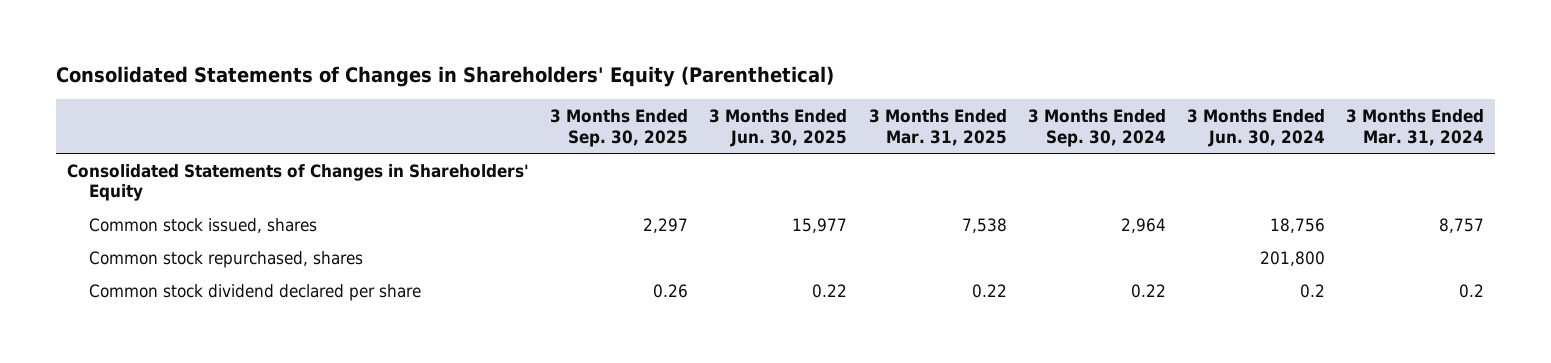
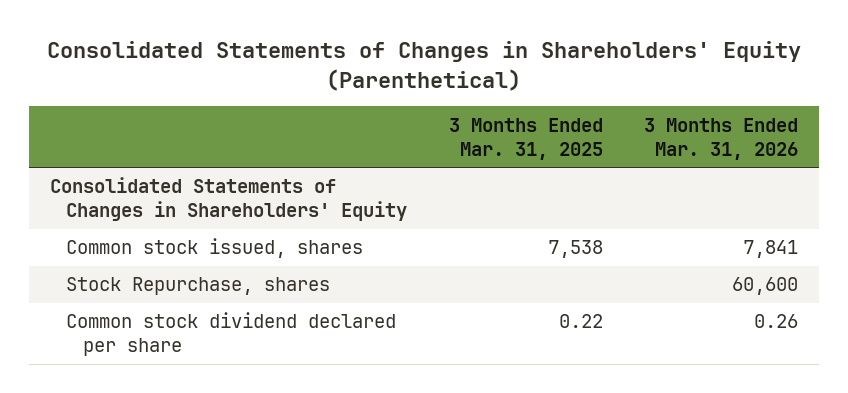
- | 3 Months Ended Sep. 30, 2025 | 3 Months Ended Jun. 30, 2025 | 3 Months Ended Mar. 31, 2025 | 3 Months Ended Sep. 30, 2024 | 3 Months Ended Jun. 30, 2024 | 3 Months Ended Mar. 31, 2024
+ | 3 Months Ended Mar. 31, 2025 | 3 Months Ended Mar. 31, 2026
- Common stock repurchased, shares | | | | | 201,800 |
+ Stock Repurchase, shares | | 60,600

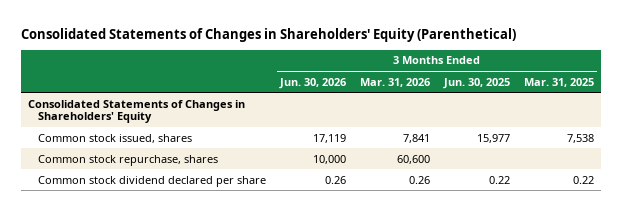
- | 3 Months Ended Mar. 31, 2025 | 3 Months Ended Mar. 31, 2026
+ | 3 Months Ended Jun. 30, 2026 | 3 Months Ended Mar. 31, 2026 | 3 Months Ended Jun. 30, 2025 | 3 Months Ended Mar. 31, 2025
- Stock Repurchase, shares | | 60,600
+ Common stock repurchase, shares | 10,000 | 60,600 | |

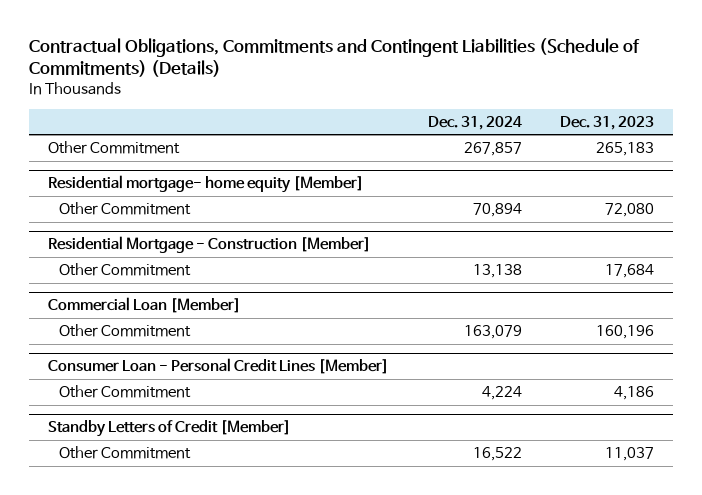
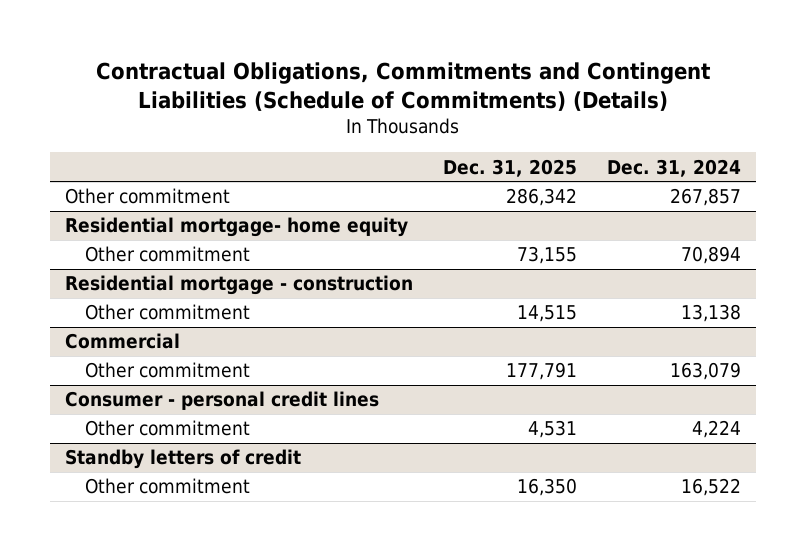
- | Dec. 31, 2024 | Dec. 31, 2023
+ | Dec. 31, 2025 | Dec. 31, 2024
- Other Commitment | 267,857 | 265,183
- Residential mortgage- home equity [Member]
- Other Commitment | 70,894 | 72,080
- Residential Mortgage - Construction [Member]
- Other Commitment | 13,138 | 17,684
- Commercial Loan [Member]
- Other Commitment | 163,079 | 160,196
- Consumer Loan - Personal Credit Lines [Member]
- Other Commitment | 4,224 | 4,186
- Standby Letters of Credit [Member]
- Other Commitment | 16,522 | 11,037
+ Other commitment | 286,342 | 267,857
+ Residential mortgage- home equity
+ Other commitment | 73,155 | 70,894
+ Residential mortgage - construction
+ Other commitment | 14,515 | 13,138
+ Commercial
+ Other commitment | 177,791 | 163,079
+ Consumer - personal credit lines
+ Other commitment | 4,531 | 4,224
+ Standby letters of credit
+ Other commitment | 16,350 | 16,522

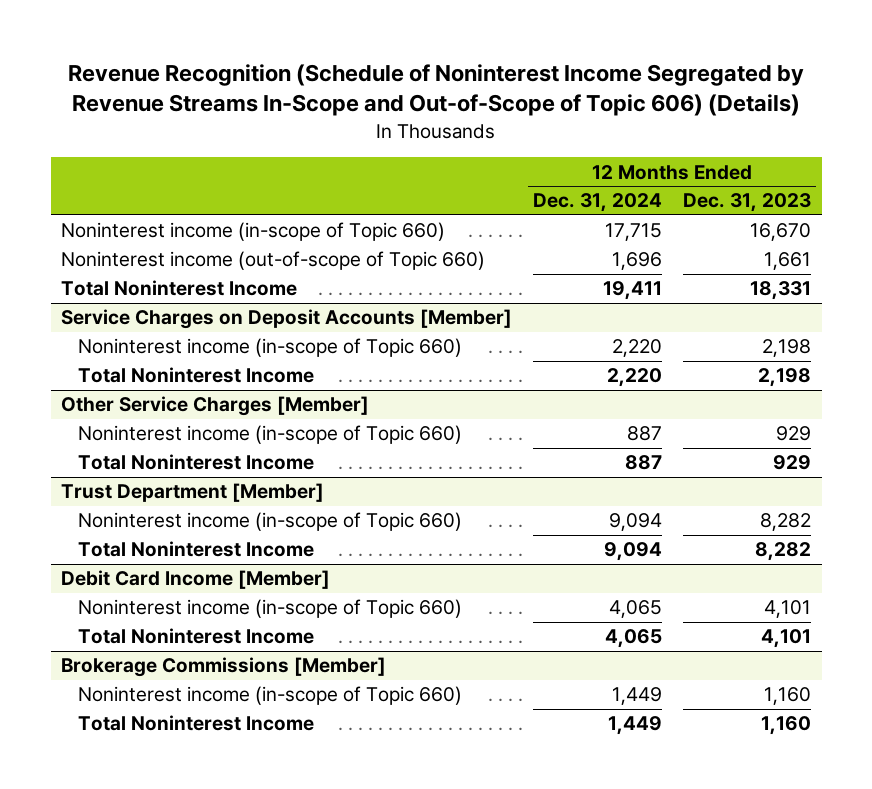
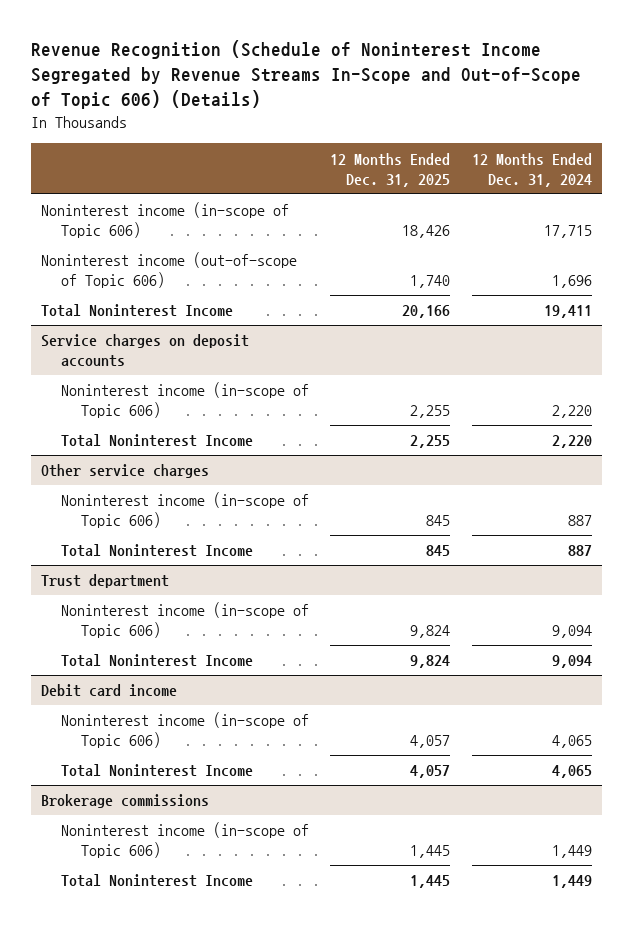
- | 12 Months Ended Dec. 31, 2024 | 12 Months Ended Dec. 31, 2023
+ | 12 Months Ended Dec. 31, 2025 | 12 Months Ended Dec. 31, 2024
- Noninterest income (in-scope of Topic 660) | 17,715 | 16,670
- Noninterest income (out-of-scope of Topic 660) | 1,696 | 1,661
+ Noninterest income (in-scope of Topic 606) | 18,426 | 17,715
+ Noninterest income (out-of-scope of Topic 606) | 1,740 | 1,696
- Service Charges on Deposit Accounts [Member]
- Noninterest income (in-scope of Topic 660) | 2,220 | 2,198
+ Service charges on deposit accounts
+ Noninterest income (in-scope of Topic 606) | 2,255 | 2,220
- Other Service Charges [Member]
- Noninterest income (in-scope of Topic 660) | 887 | 929
+ Other service charges
+ Noninterest income (in-scope of Topic 606) | 845 | 887
- Trust Department [Member]
- Noninterest income (in-scope of Topic 660) | 9,094 | 8,282
+ Trust department
+ Noninterest income (in-scope of Topic 606) | 9,824 | 9,094
- Debit Card Income [Member]
- Noninterest income (in-scope of Topic 660) | 4,065 | 4,101
+ Debit card income
+ Noninterest income (in-scope of Topic 606) | 4,057 | 4,065
- Brokerage Commissions [Member]
- Noninterest income (in-scope of Topic 660) | 1,449 | 1,160
+ Brokerage commissions
+ Noninterest income (in-scope of Topic 606) | 1,445 | 1,449

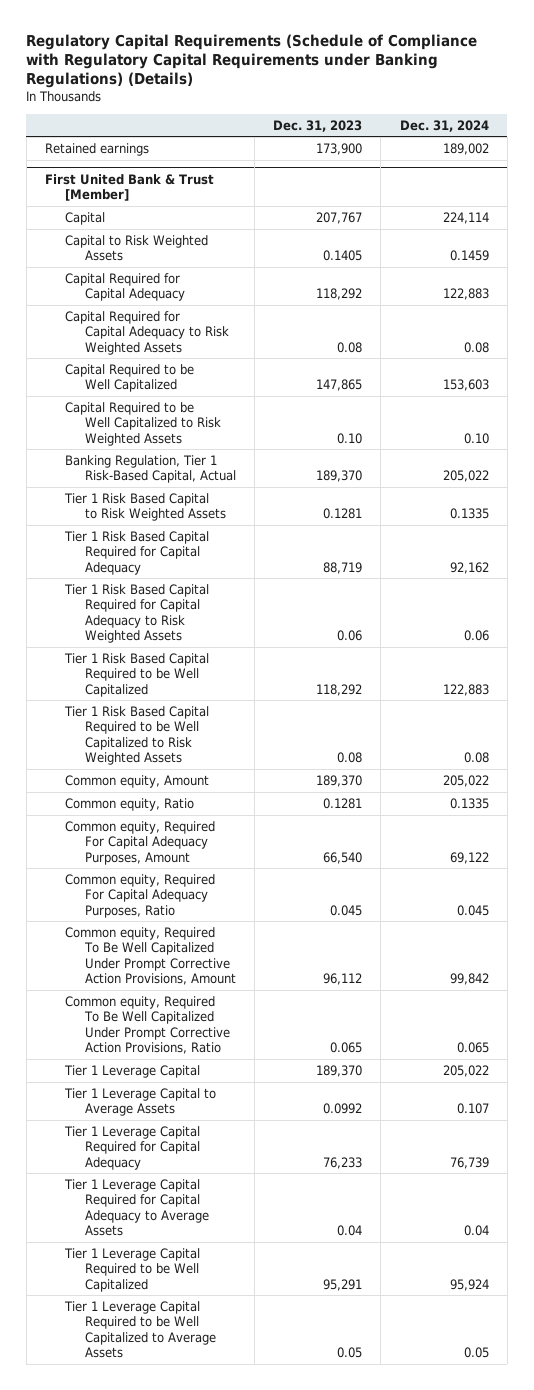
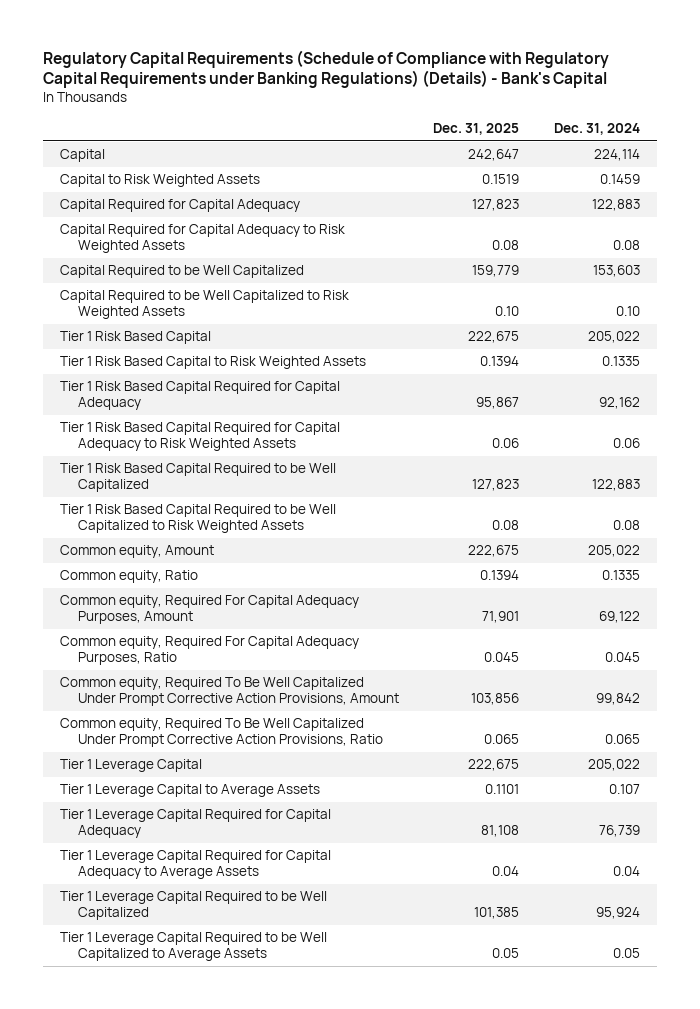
- Regulatory Capital Requirements (Schedule of Compliance with Regulatory Capital Requirements under Banking Regulations) (Details)
+ Regulatory Capital Requirements (Schedule of Compliance with Regulatory Capital Requirements under Banking Regulations) (Details) - Bank's Capital
- | Dec. 31, 2023 | Dec. 31, 2024
+ | Dec. 31, 2025 | Dec. 31, 2024
- Retained earnings | 173,900 | 189,002
- First United Bank & Trust [Member]
- Banking Regulation, Tier 1 Risk-Based Capital, Actual | 189,370 | 205,022
+ Tier 1 Risk Based Capital | 222,675 | 205,022

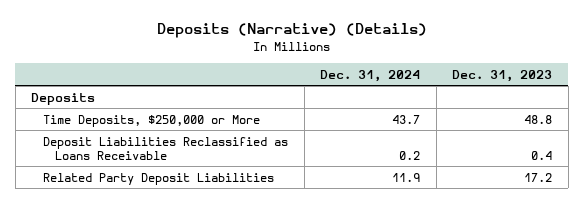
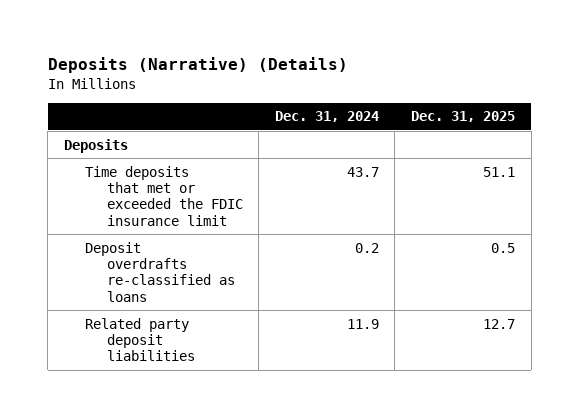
- | Dec. 31, 2024 | Dec. 31, 2023
+ | Dec. 31, 2024 | Dec. 31, 2025
- Time Deposits, $250,000 or More | 43.7 | 48.8
- Deposit Liabilities Reclassified as Loans Receivable | 0.2 | 0.4
- Related Party Deposit Liabilities | 11.9 | 17.2
+ Time deposits that met or exceeded the FDIC insurance limit | 43.7 | 51.1
+ Deposit overdrafts re-classified as loans | 0.2 | 0.5
+ Related party deposit liabilities | 11.9 | 12.7

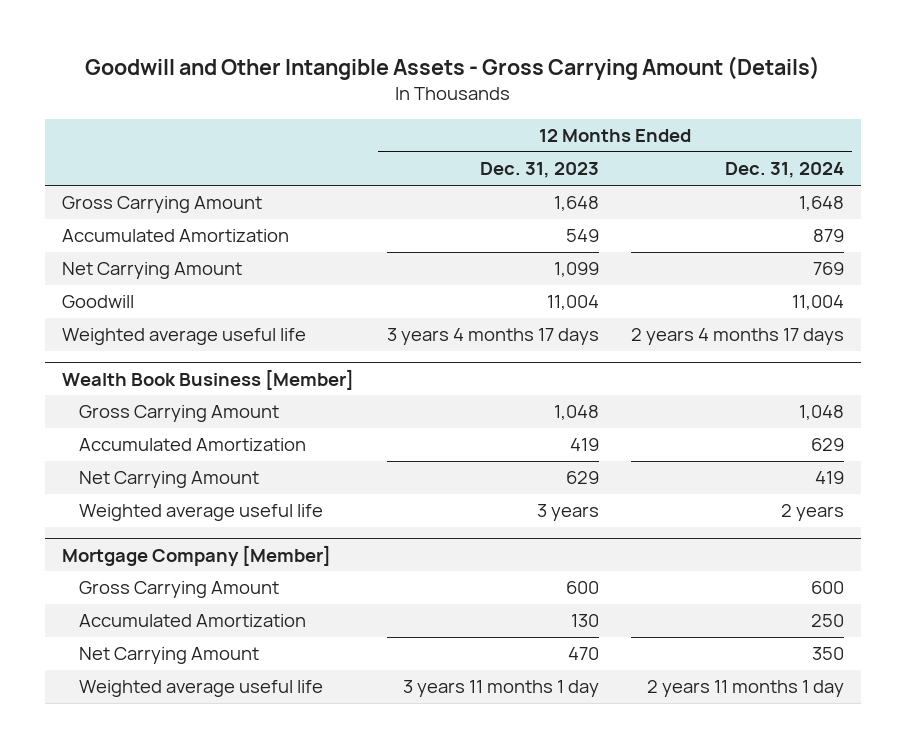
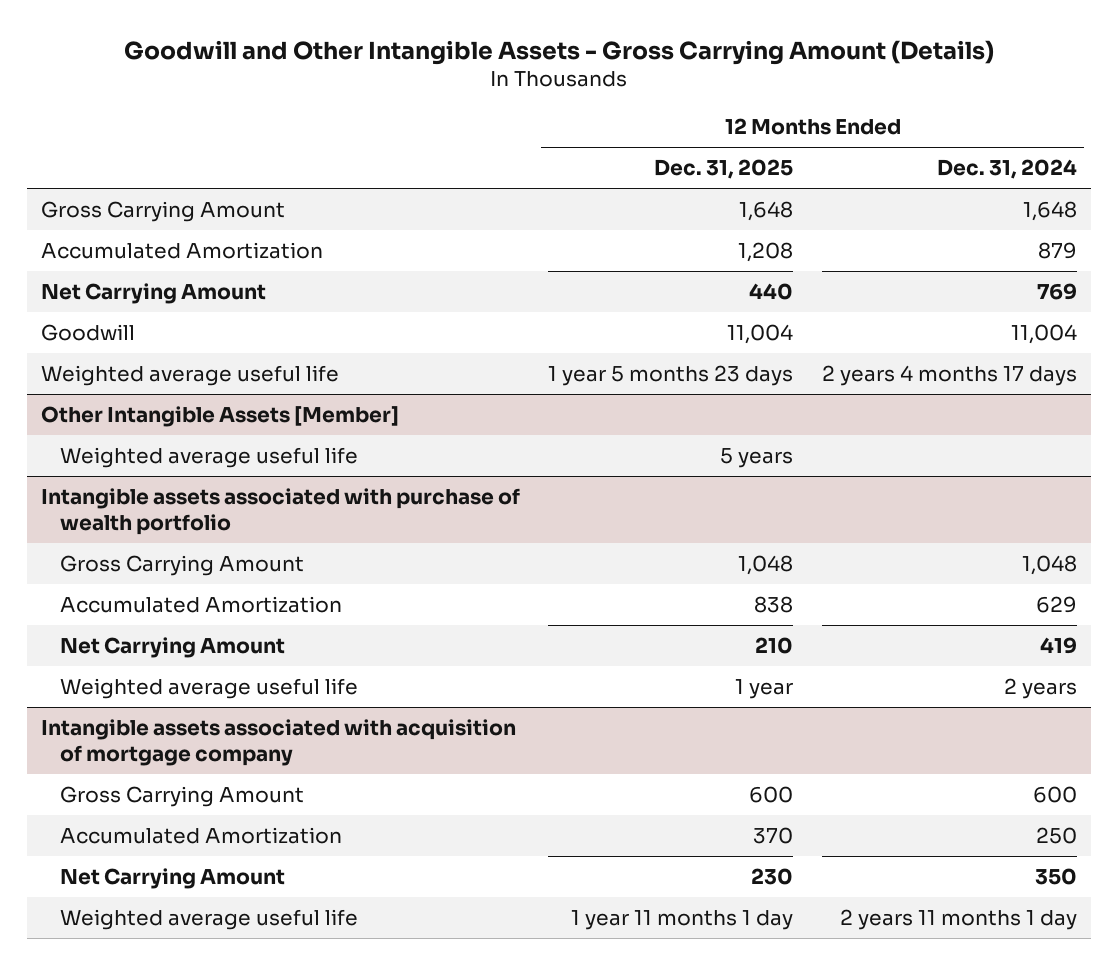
- | 12 Months Ended Dec. 31, 2023 | 12 Months Ended Dec. 31, 2024
+ | 12 Months Ended Dec. 31, 2025 | 12 Months Ended Dec. 31, 2024
- Wealth Book Business [Member]
+ Other Intangible Assets [Member]
+ Weighted average useful life | 5 years |
+ Intangible assets associated with purchase of wealth portfolio
- Mortgage Company [Member]
+ Intangible assets associated with acquisition of mortgage company

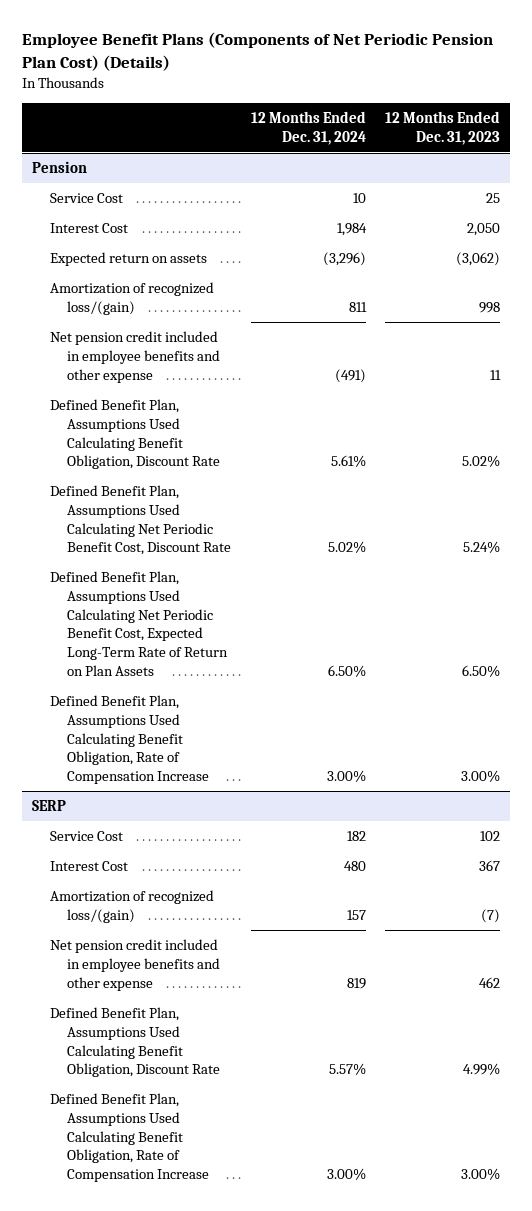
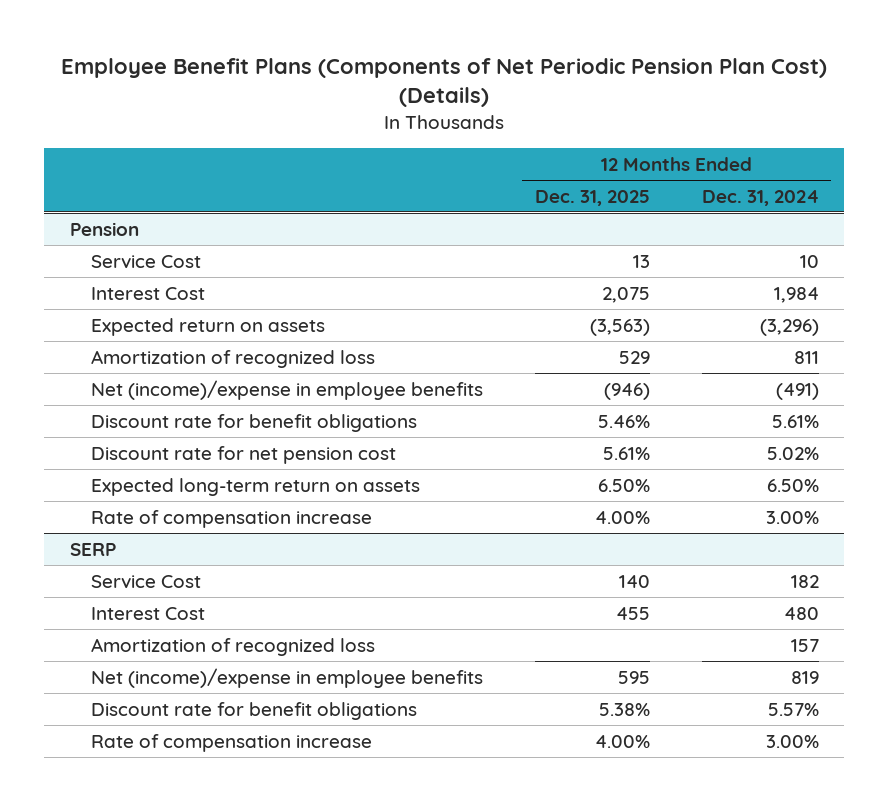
- | 12 Months Ended Dec. 31, 2024 | 12 Months Ended Dec. 31, 2023
+ | 12 Months Ended Dec. 31, 2025 | 12 Months Ended Dec. 31, 2024
@ Pension
- Amortization of recognized loss/(gain) | 811 | 998
- Net pension credit included in employee benefits and other expense | (491) | 11
- Defined Benefit Plan, Assumptions Used Calculating Benefit Obligation, Discount Rate | 5.61% | 5.02%
- Defined Benefit Plan, Assumptions Used Calculating Net Periodic Benefit Cost, Discount Rate | 5.02% | 5.24%
- Defined Benefit Plan, Assumptions Used Calculating Net Periodic Benefit Cost, Expected Long-Term Rate of Return on Plan Assets | 6.50% | 6.50%
- Defined Benefit Plan, Assumptions Used Calculating Benefit Obligation, Rate of Compensation Increase | 3.00% | 3.00%
+ Amortization of recognized loss | 529 | 811
+ Net (income)/expense in employee benefits | (946) | (491)
+ Discount rate for benefit obligations | 5.46% | 5.61%
+ Discount rate for net pension cost | 5.61% | 5.02%
+ Expected long-term return on assets | 6.50% | 6.50%
+ Rate of compensation increase | 4.00% | 3.00%
@ SERP
- Amortization of recognized loss/(gain) | 157 | (7)
- Net pension credit included in employee benefits and other expense | 819 | 462
- Defined Benefit Plan, Assumptions Used Calculating Benefit Obligation, Discount Rate | 5.57% | 4.99%
- Defined Benefit Plan, Assumptions Used Calculating Benefit Obligation, Rate of Compensation Increase | 3.00% | 3.00%
+ Amortization of recognized loss | | 157
+ Net (income)/expense in employee benefits | 595 | 819
+ Discount rate for benefit obligations | 5.38% | 5.57%
+ Rate of compensation increase | 4.00% | 3.00%

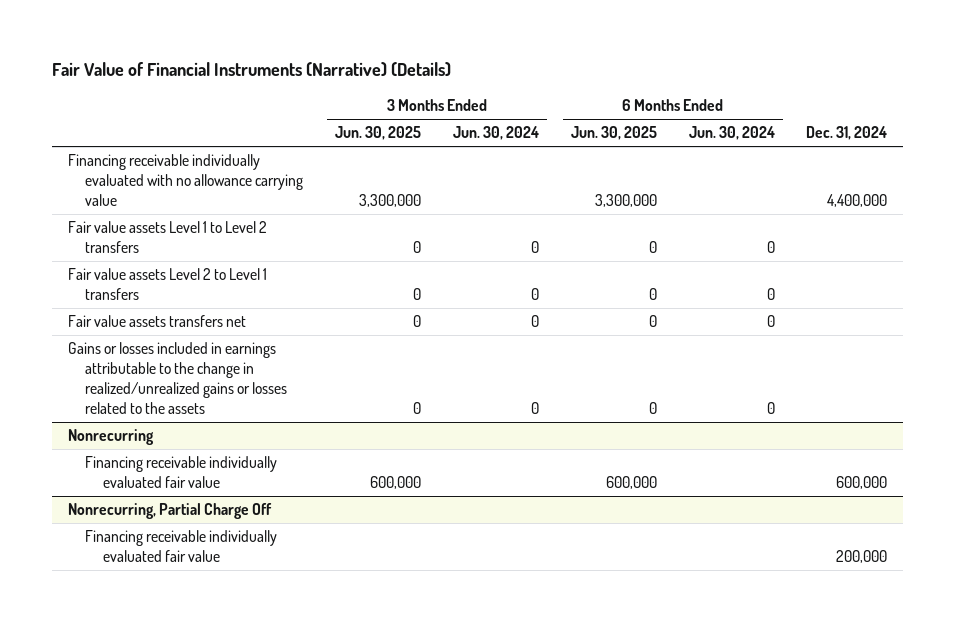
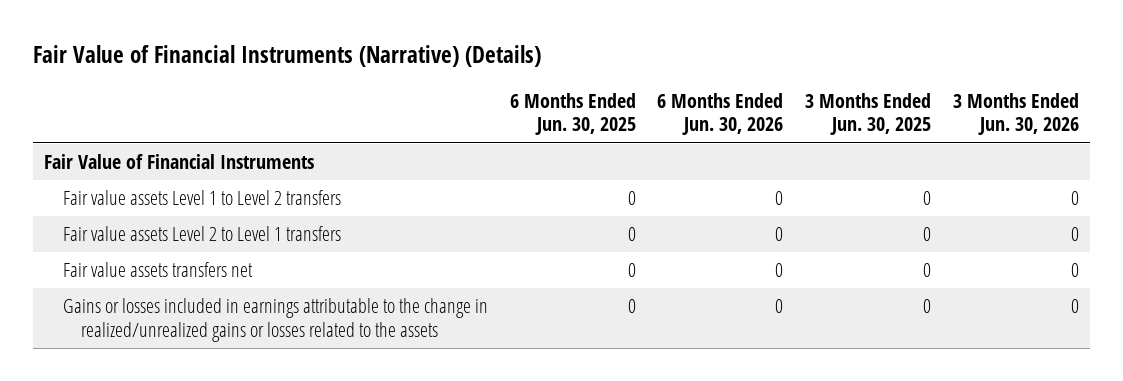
- | 3 Months Ended Jun. 30, 2025 | 3 Months Ended Jun. 30, 2024 | 6 Months Ended Jun. 30, 2025 | 6 Months Ended Jun. 30, 2024 | Dec. 31, 2024
+ | 6 Months Ended Jun. 30, 2025 | 6 Months Ended Jun. 30, 2026 | 3 Months Ended Jun. 30, 2025 | 3 Months Ended Jun. 30, 2026
- Financing receivable individually evaluated with no allowance carrying value | 3,300,000 | | 3,300,000 | | 4,400,000
+ Fair Value of Financial Instruments
- Nonrecurring
- Financing receivable individually evaluated fair value | 600,000 | | 600,000 | | 600,000
- Nonrecurring, Partial Charge Off
- Financing receivable individually evaluated fair value | | | | | 200,000

